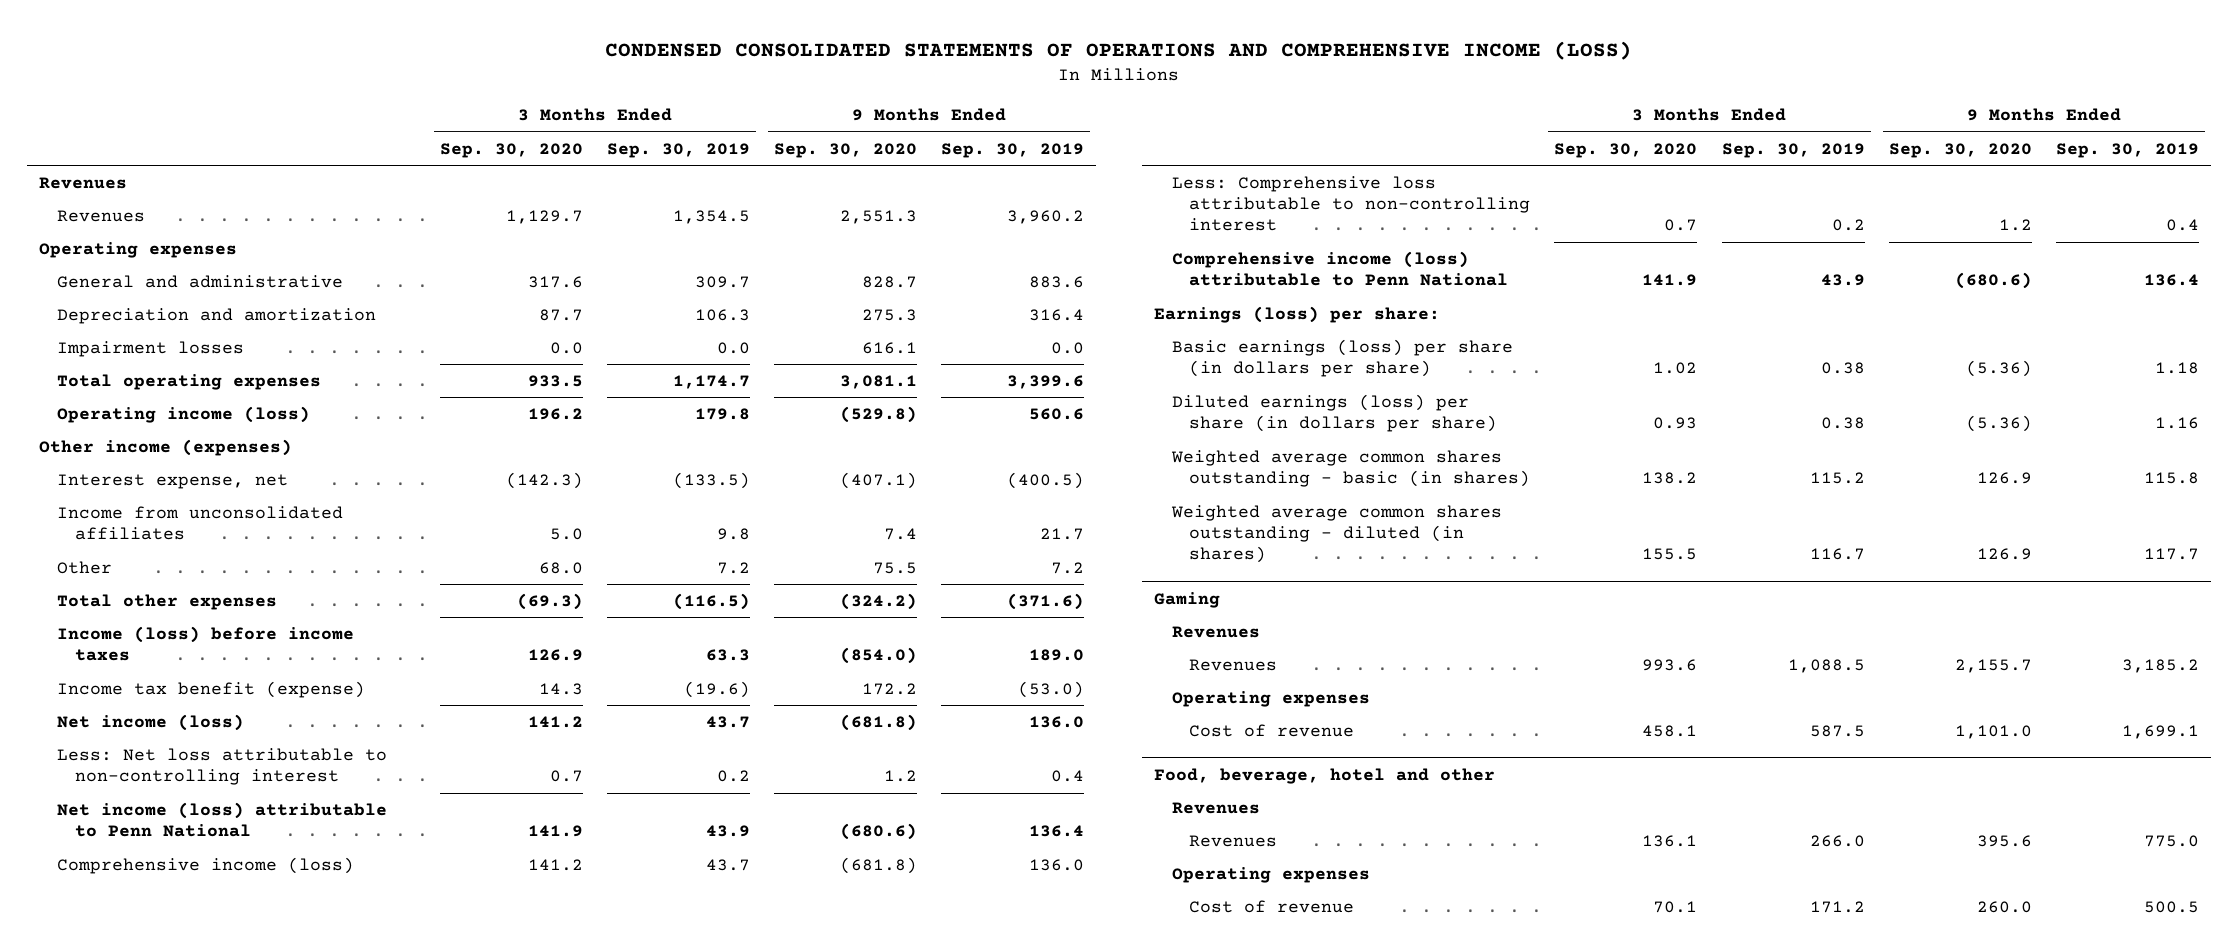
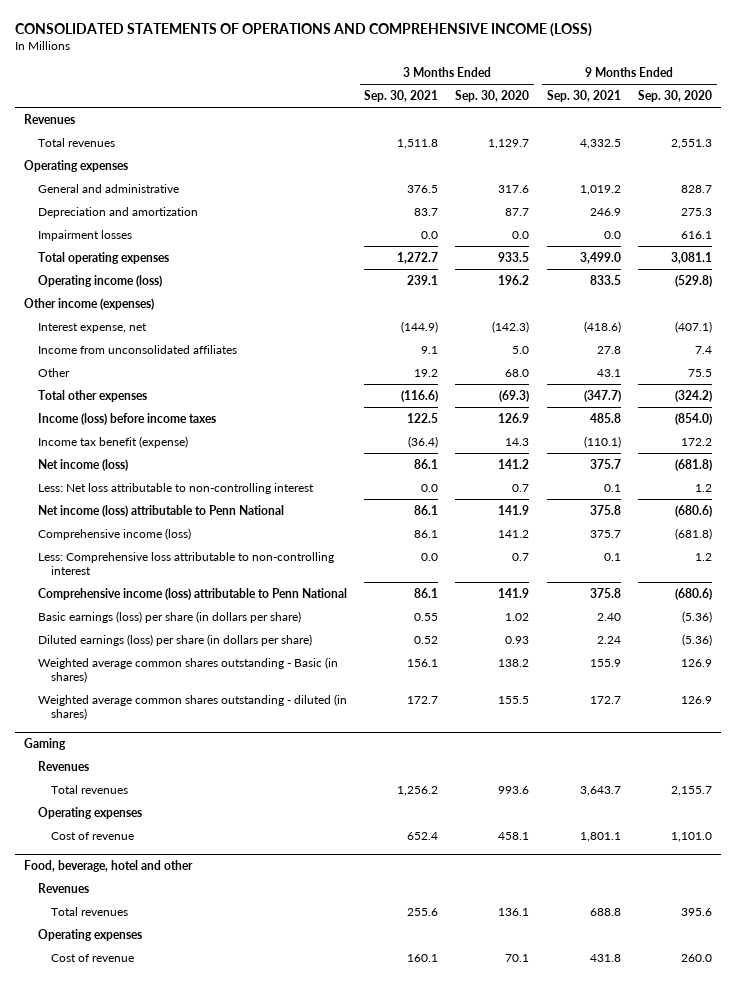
- CONDENSED CONSOLIDATED STATEMENTS OF OPERATIONS AND COMPREHENSIVE INCOME (LOSS)
+ CONSOLIDATED STATEMENTS OF OPERATIONS AND COMPREHENSIVE INCOME (LOSS)
- | 3 Months Ended Sep. 30, 2020 | 3 Months Ended Sep. 30, 2019 | 9 Months Ended Sep. 30, 2020 | 9 Months Ended Sep. 30, 2019
+ | 3 Months Ended Sep. 30, 2021 | 3 Months Ended Sep. 30, 2020 | 9 Months Ended Sep. 30, 2021 | 9 Months Ended Sep. 30, 2020
- Revenues | 1,129.7 | 1,354.5 | 2,551.3 | 3,960.2
+ Total revenues | 1,511.8 | 1,129.7 | 4,332.5 | 2,551.3
- Earnings (loss) per share:
- Weighted average common shares outstanding - basic (in shares) | 138.2 | 115.2 | 126.9 | 115.8
+ Weighted average common shares outstanding - Basic (in shares) | 156.1 | 138.2 | 155.9 | 126.9
@ Gaming
- Revenues | 993.6 | 1,088.5 | 2,155.7 | 3,185.2
+ Total revenues | 1,256.2 | 993.6 | 3,643.7 | 2,155.7
@ Food, beverage, hotel and other
- Revenues | 136.1 | 266.0 | 395.6 | 775.0
+ Total revenues | 255.6 | 136.1 | 688.8 | 395.6

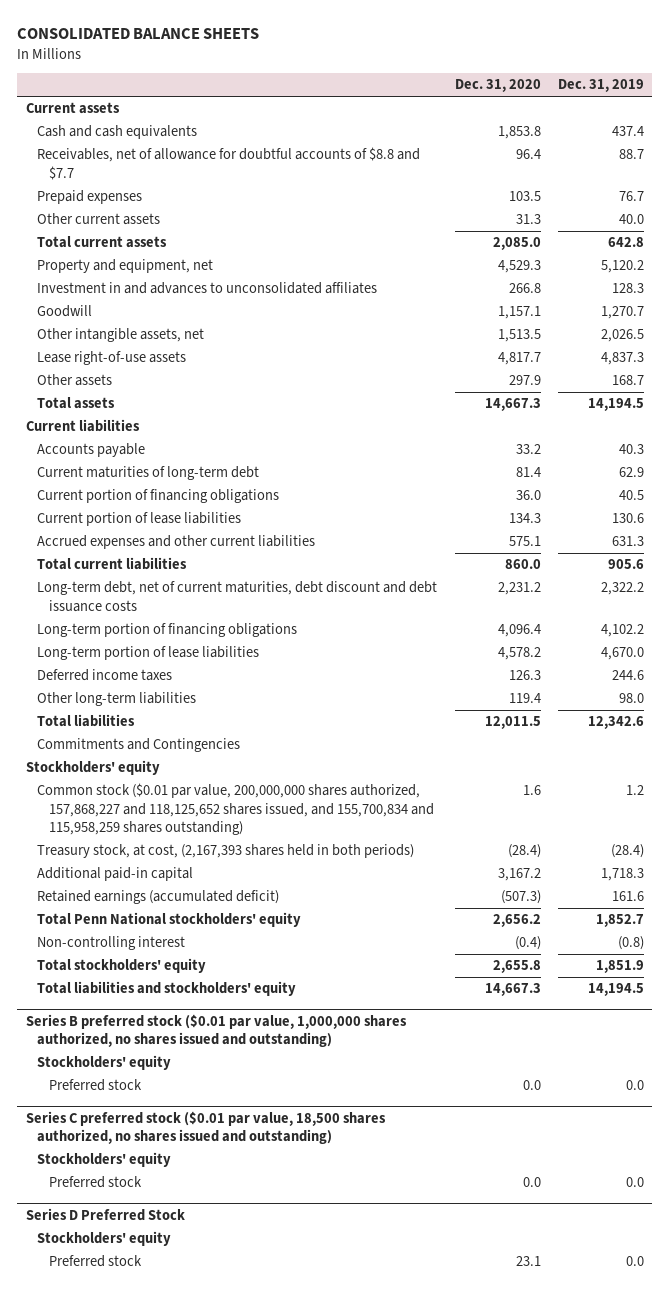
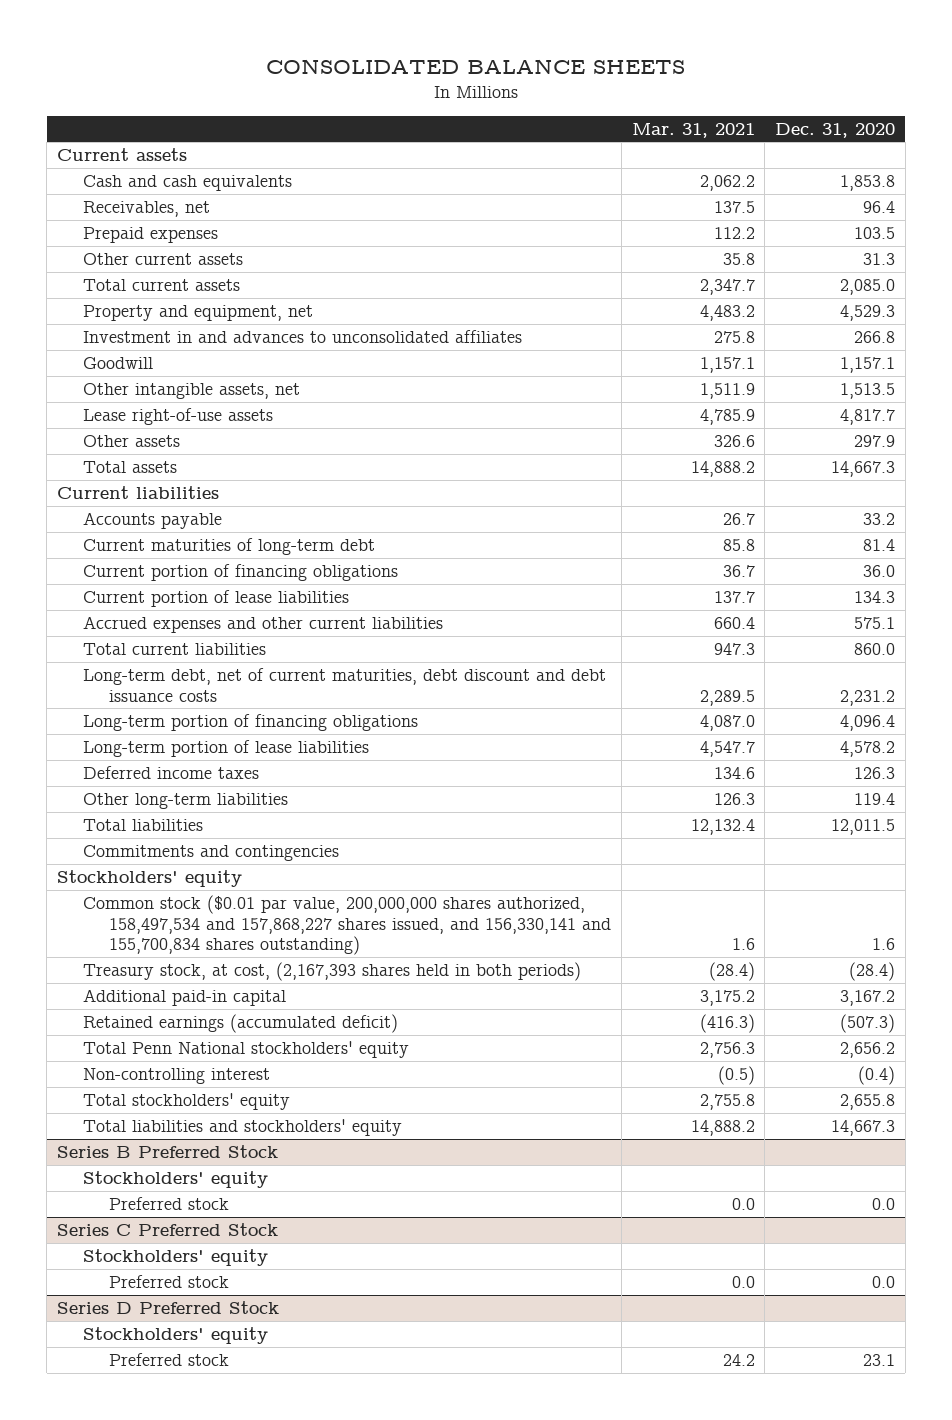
- | Dec. 31, 2020 | Dec. 31, 2019
+ | Mar. 31, 2021 | Dec. 31, 2020
- Receivables, net of allowance for doubtful accounts of $8.8 and $7.7 | 96.4 | 88.7
+ Receivables, net | 137.5 | 96.4
- Commitments and Contingencies
+ Commitments and contingencies
- Common stock ($0.01 par value, 200,000,000 shares authorized, 157,868,227 and 118,125,652 shares issued, and 155,700,834 and 115,958,259 shares outstanding) | 1.6 | 1.2
+ Common stock ($0.01 par value, 200,000,000 shares authorized, 158,497,534 and 157,868,227 shares issued, and 156,330,141 and 155,700,834 shares outstanding) | 1.6 | 1.6
- Series B preferred stock ($0.01 par value, 1,000,000 shares authorized, no shares issued and outstanding)
+ Series B Preferred Stock
- Series C preferred stock ($0.01 par value, 18,500 shares authorized, no shares issued and outstanding)
+ Series C Preferred Stock

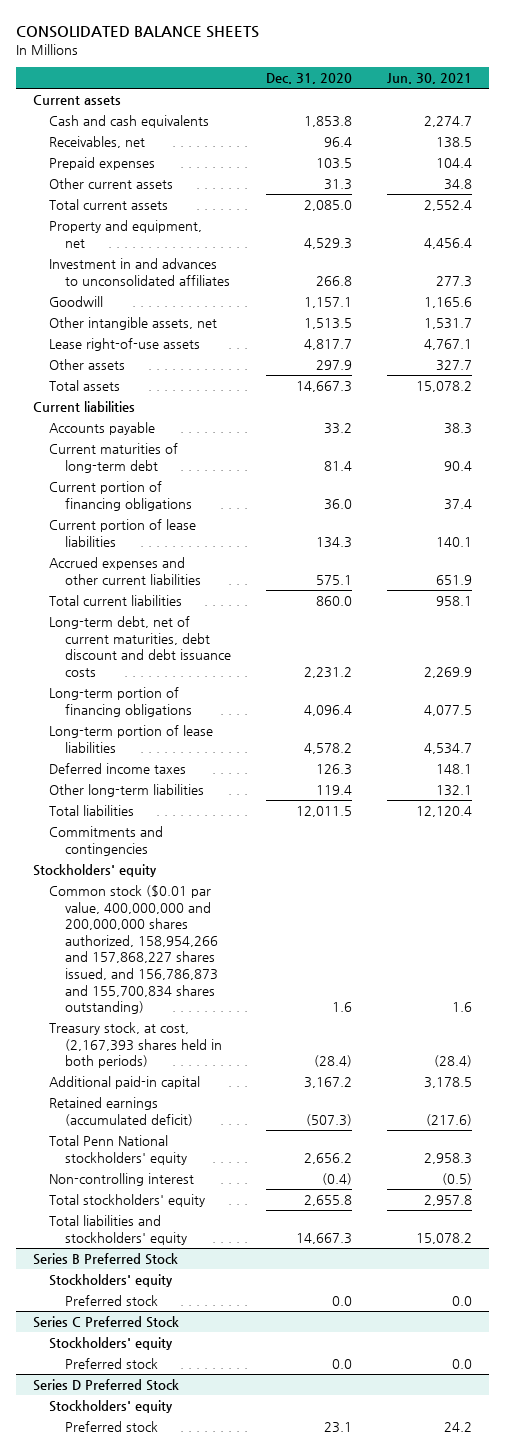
- | Mar. 31, 2021 | Dec. 31, 2020
+ | Dec. 31, 2020 | Jun. 30, 2021
- Common stock ($0.01 par value, 200,000,000 shares authorized, 158,497,534 and 157,868,227 shares issued, and 156,330,141 and 155,700,834 shares outstanding) | 1.6 | 1.6
+ Common stock ($0.01 par value, 400,000,000 and 200,000,000 shares authorized, 158,954,266 and 157,868,227 shares issued, and 156,786,873 and 155,700,834 shares outstanding) | 1.6 | 1.6

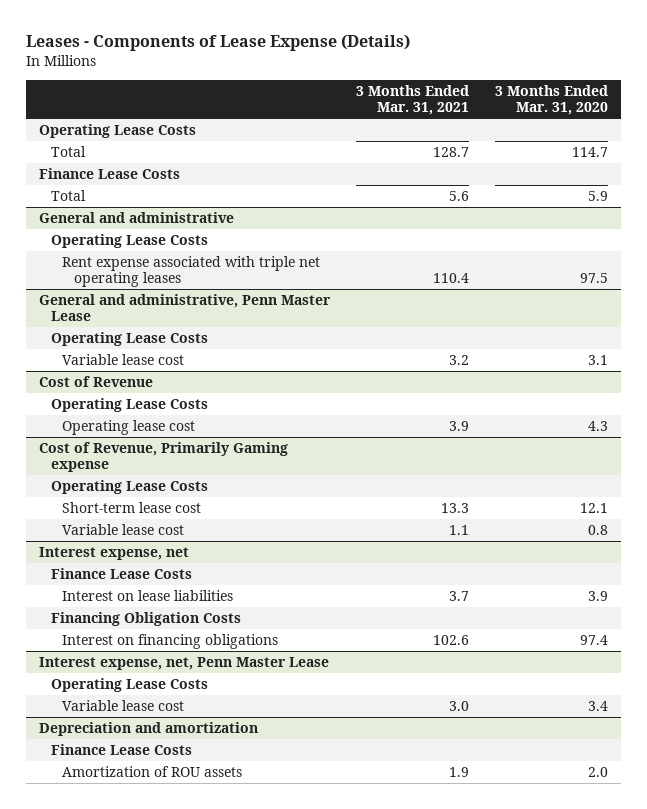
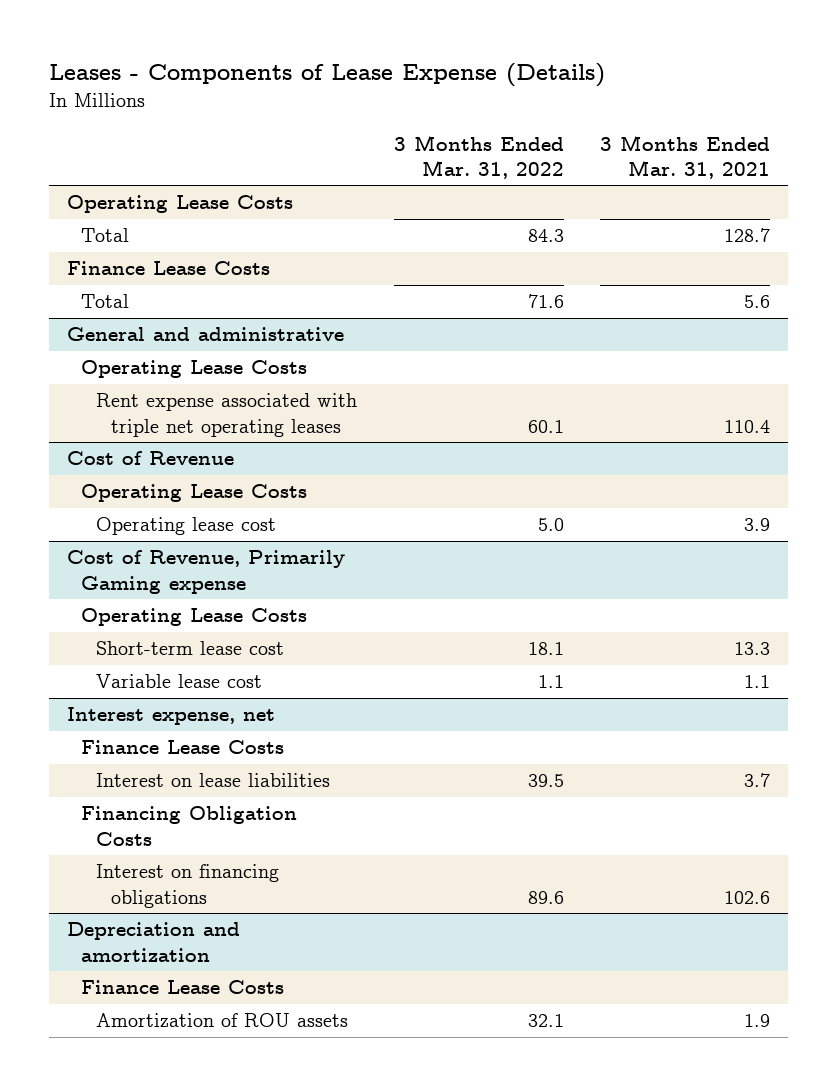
- | 3 Months Ended Mar. 31, 2021 | 3 Months Ended Mar. 31, 2020
+ | 3 Months Ended Mar. 31, 2022 | 3 Months Ended Mar. 31, 2021
- General and administrative, Penn Master Lease
- Operating Lease Costs
- Variable lease cost | 3.2 | 3.1
- Interest expense, net, Penn Master Lease
- Operating Lease Costs
- Variable lease cost | 3.0 | 3.4

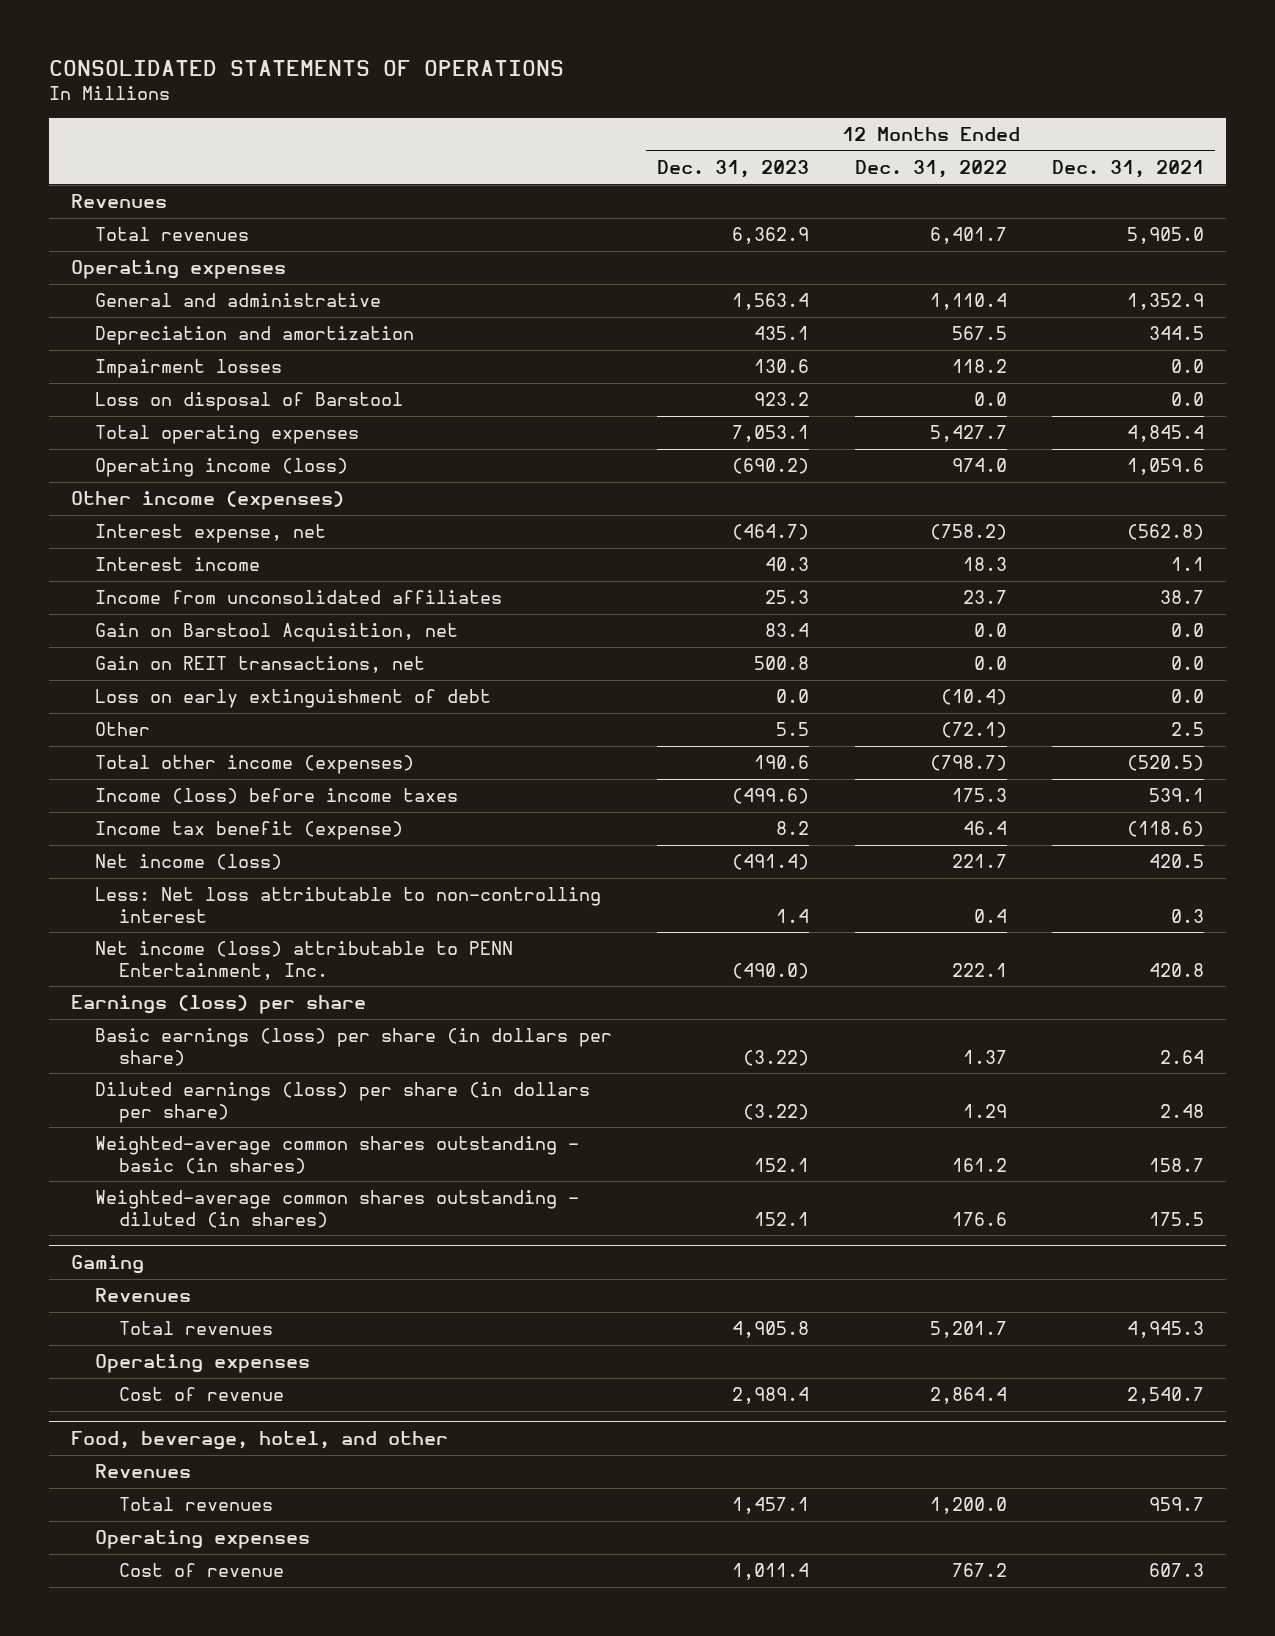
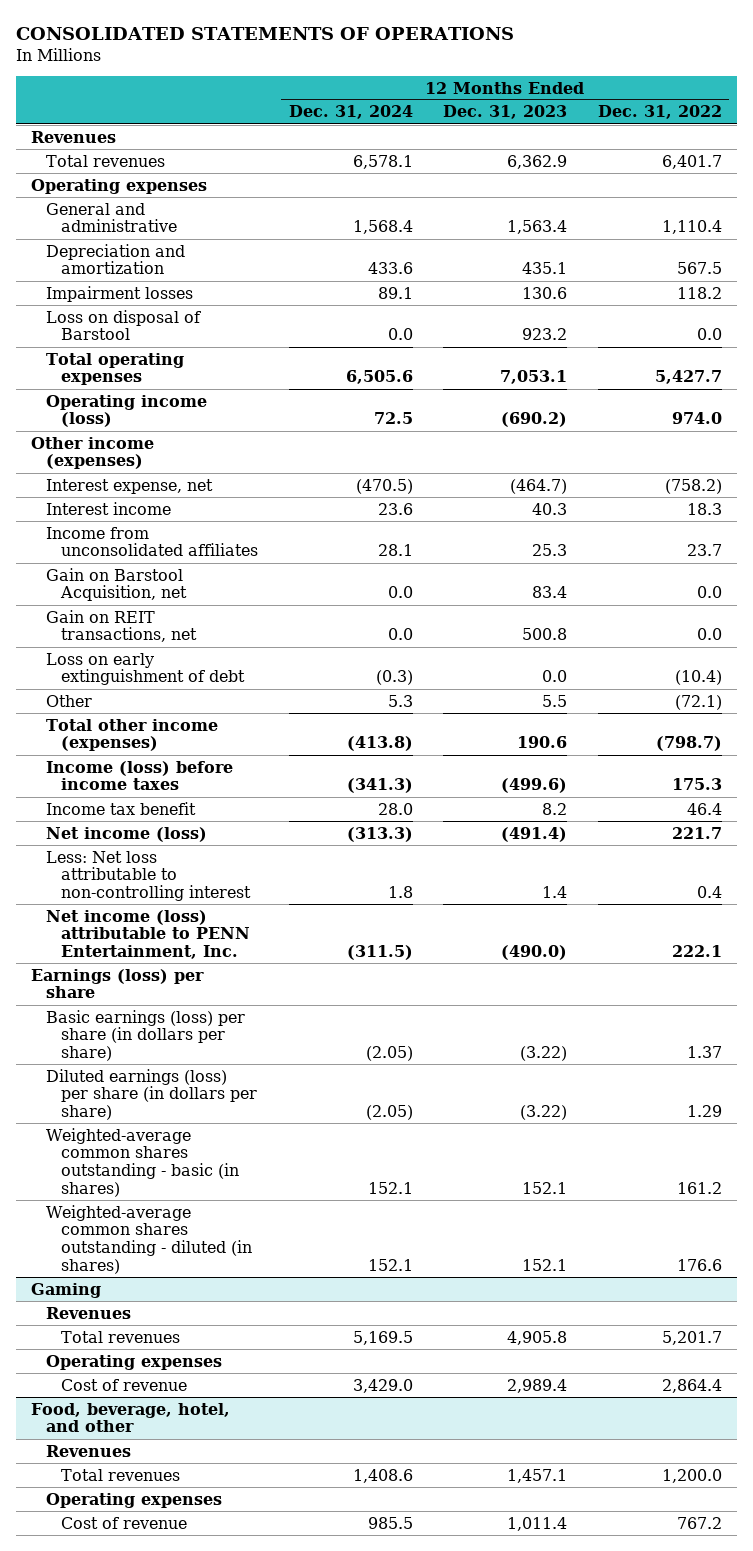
- | 12 Months Ended Dec. 31, 2023 | 12 Months Ended Dec. 31, 2022 | 12 Months Ended Dec. 31, 2021
+ | 12 Months Ended Dec. 31, 2024 | 12 Months Ended Dec. 31, 2023 | 12 Months Ended Dec. 31, 2022
- Income tax benefit (expense) | 8.2 | 46.4 | (118.6)
+ Income tax benefit | 28.0 | 8.2 | 46.4

